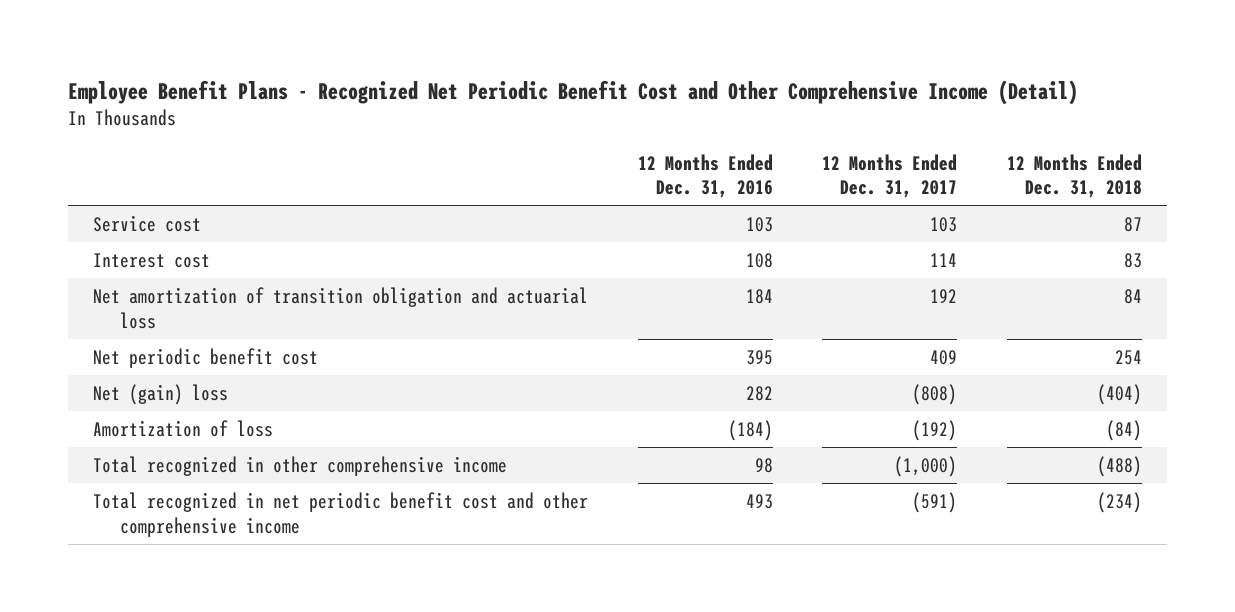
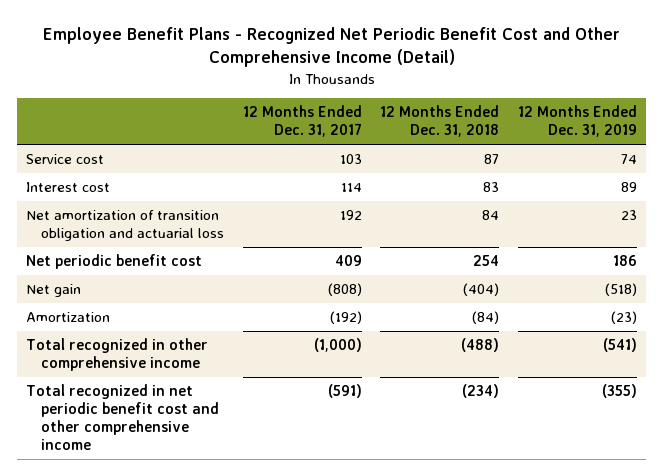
- | 12 Months Ended Dec. 31, 2016 | 12 Months Ended Dec. 31, 2017 | 12 Months Ended Dec. 31, 2018
+ | 12 Months Ended Dec. 31, 2017 | 12 Months Ended Dec. 31, 2018 | 12 Months Ended Dec. 31, 2019
- Net (gain) loss | 282 | (808) | (404)
- Amortization of loss | (184) | (192) | (84)
+ Net gain | (808) | (404) | (518)
+ Amortization | (192) | (84) | (23)

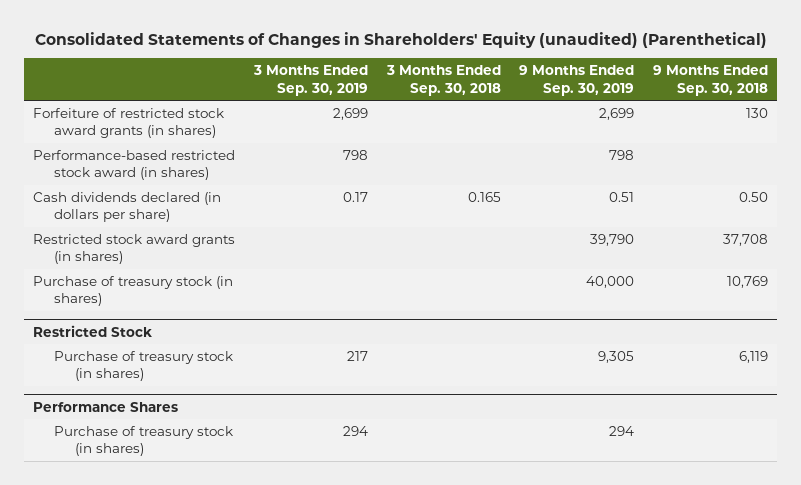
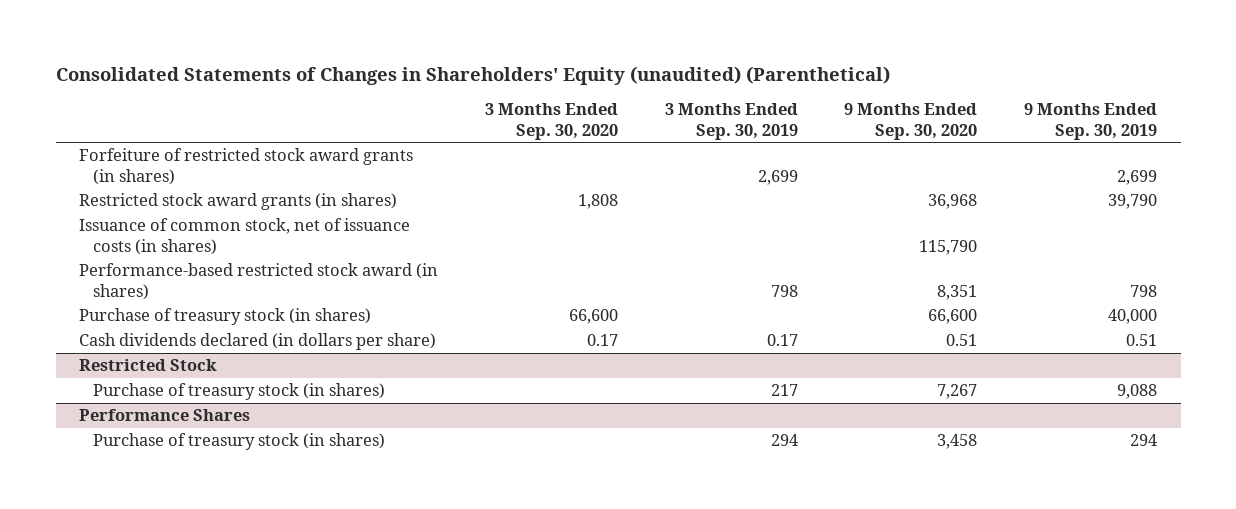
- | 3 Months Ended Sep. 30, 2019 | 3 Months Ended Sep. 30, 2018 | 9 Months Ended Sep. 30, 2019 | 9 Months Ended Sep. 30, 2018
+ | 3 Months Ended Sep. 30, 2020 | 3 Months Ended Sep. 30, 2019 | 9 Months Ended Sep. 30, 2020 | 9 Months Ended Sep. 30, 2019
+ Issuance of common stock, net of issuance costs (in shares) | | | 115,790 |
moved down: Performance-based restricted stock award (in shares) | | 798 | 8,351 | 798
moved down: Cash dividends declared (in dollars per share) | 0.17 | 0.17 | 0.51 | 0.51
@ Restricted Stock
- Purchase of treasury stock (in shares) | 217 | | 9,305 | 6,119
+ Purchase of treasury stock (in shares) | | 217 | 7,267 | 9,088

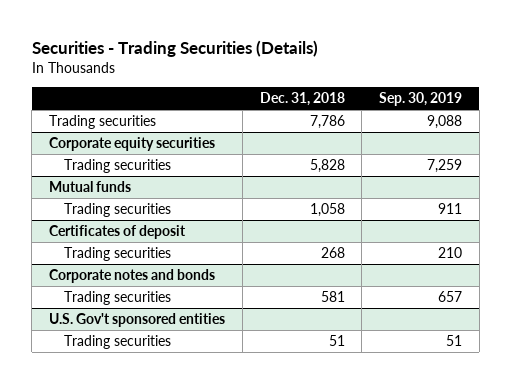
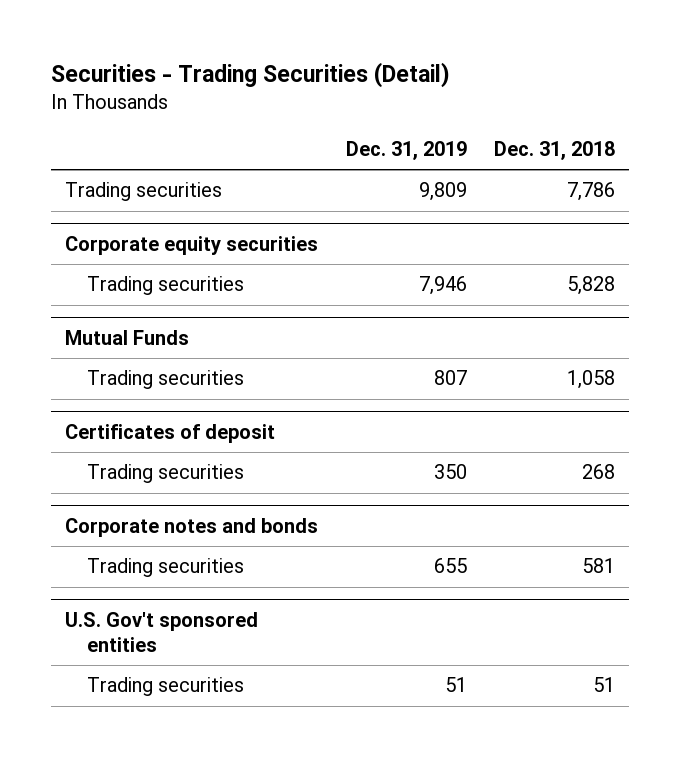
- Securities - Trading Securities (Details)
+ Securities - Trading Securities (Detail)
- | Dec. 31, 2018 | Sep. 30, 2019
+ | Dec. 31, 2019 | Dec. 31, 2018
- Mutual funds
+ Mutual Funds

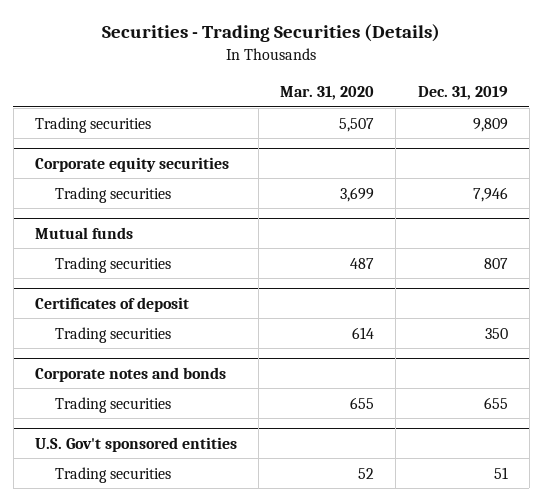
- Securities - Trading Securities (Detail)
+ Securities - Trading Securities (Details)
- | Dec. 31, 2019 | Dec. 31, 2018
+ | Mar. 31, 2020 | Dec. 31, 2019
- Mutual Funds
+ Mutual funds

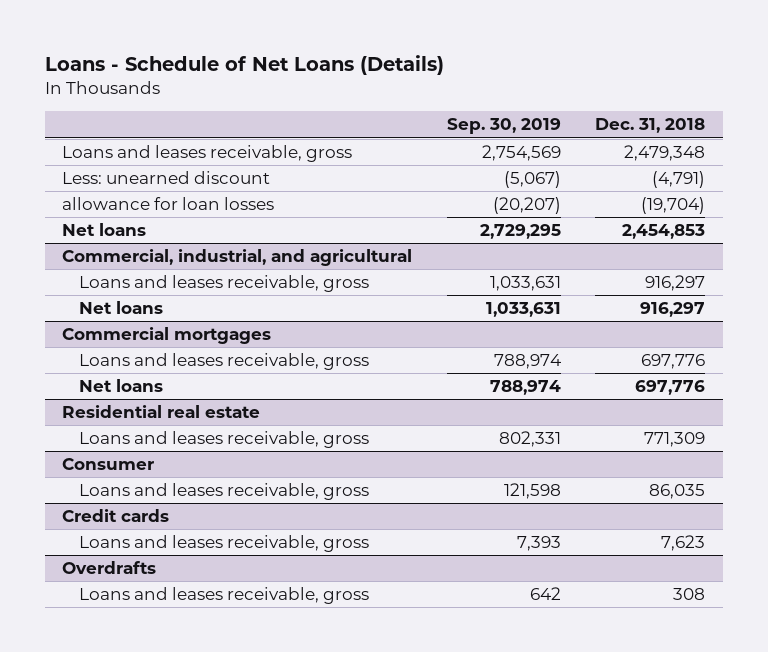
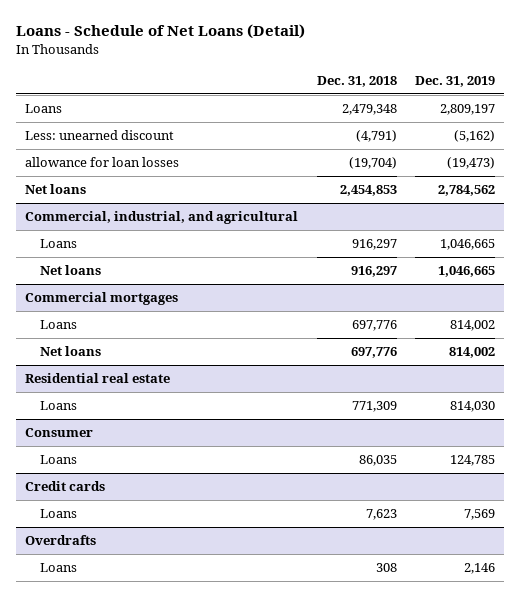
- Loans - Schedule of Net Loans (Details)
+ Loans - Schedule of Net Loans (Detail)
- | Sep. 30, 2019 | Dec. 31, 2018
+ | Dec. 31, 2018 | Dec. 31, 2019
- Loans and leases receivable, gross | 2,754,569 | 2,479,348
+ Loans | 2,479,348 | 2,809,197
@ Commercial, industrial, and agricultural
- Loans and leases receivable, gross | 1,033,631 | 916,297
+ Loans | 916,297 | 1,046,665
@ Commercial mortgages
- Loans and leases receivable, gross | 788,974 | 697,776
+ Loans | 697,776 | 814,002
@ Residential real estate
- Loans and leases receivable, gross | 802,331 | 771,309
+ Loans | 771,309 | 814,030
@ Consumer
- Loans and leases receivable, gross | 121,598 | 86,035
+ Loans | 86,035 | 124,785
@ Credit cards
- Loans and leases receivable, gross | 7,393 | 7,623
+ Loans | 7,623 | 7,569
@ Overdrafts
- Loans and leases receivable, gross | 642 | 308
+ Loans | 308 | 2,146

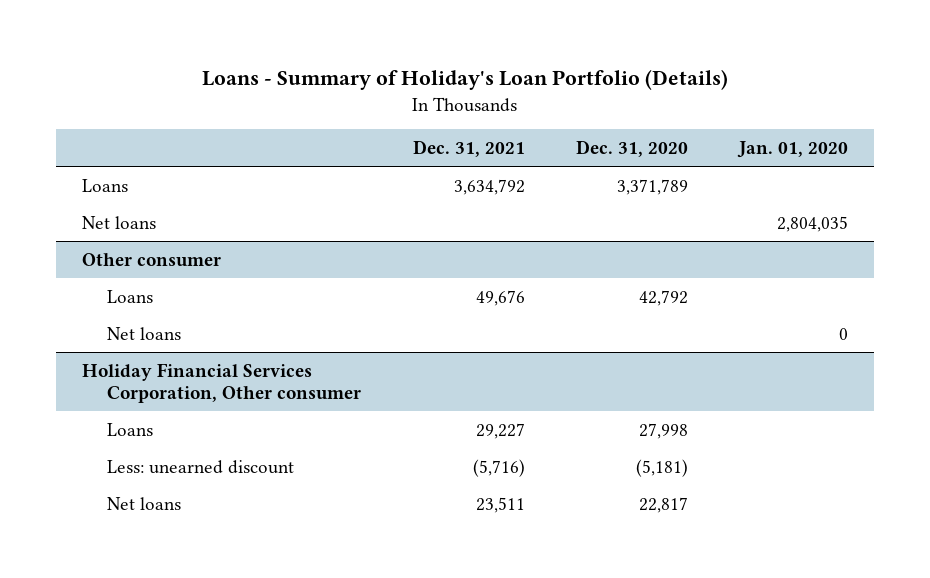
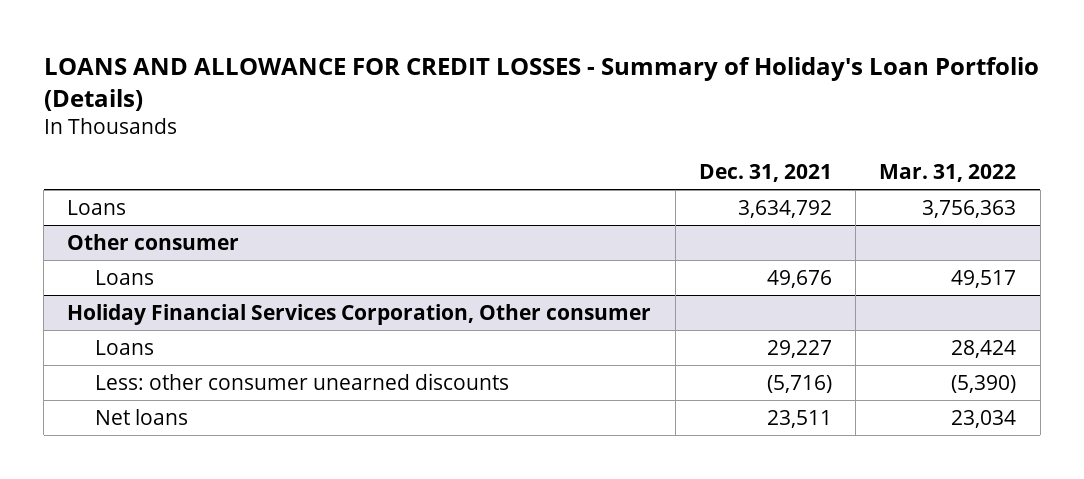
- Loans - Summary of Holiday's Loan Portfolio (Details)
+ LOANS AND ALLOWANCE FOR CREDIT LOSSES - Summary of Holiday's Loan Portfolio (Details)
- | Dec. 31, 2021 | Dec. 31, 2020 | Jan. 01, 2020
+ | Dec. 31, 2021 | Mar. 31, 2022
- Net loans | | | 2,804,035
@ Other consumer
- Net loans | | | 0
@ Holiday Financial Services Corporation, Other consumer
- Less: unearned discount | (5,716) | (5,181) |
+ Less: other consumer unearned discounts | (5,716) | (5,390)

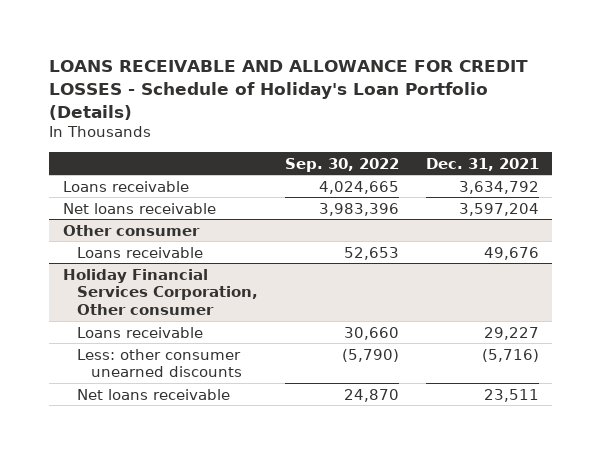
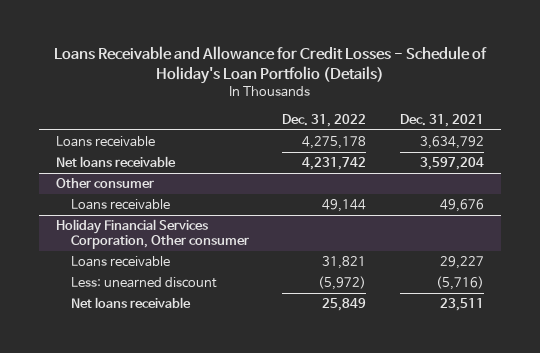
- LOANS RECEIVABLE AND ALLOWANCE FOR CREDIT LOSSES - Schedule of Holiday's Loan Portfolio (Details)
+ Loans Receivable and Allowance for Credit Losses - Schedule of Holiday's Loan Portfolio (Details)
- | Sep. 30, 2022 | Dec. 31, 2021
+ | Dec. 31, 2022 | Dec. 31, 2021
@ Holiday Financial Services Corporation, Other consumer
- Less: other consumer unearned discounts | (5,790) | (5,716)
+ Less: unearned discount | (5,972) | (5,716)

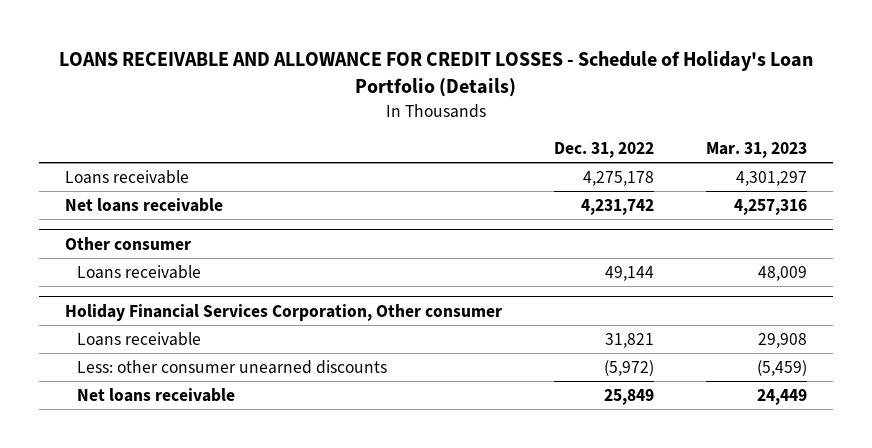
- Loans Receivable and Allowance for Credit Losses - Schedule of Holiday's Loan Portfolio (Details)
+ LOANS RECEIVABLE AND ALLOWANCE FOR CREDIT LOSSES - Schedule of Holiday's Loan Portfolio (Details)
- | Dec. 31, 2022 | Dec. 31, 2021
+ | Dec. 31, 2022 | Mar. 31, 2023
@ Holiday Financial Services Corporation, Other consumer
- Less: unearned discount | (5,972) | (5,716)
+ Less: other consumer unearned discounts | (5,972) | (5,459)

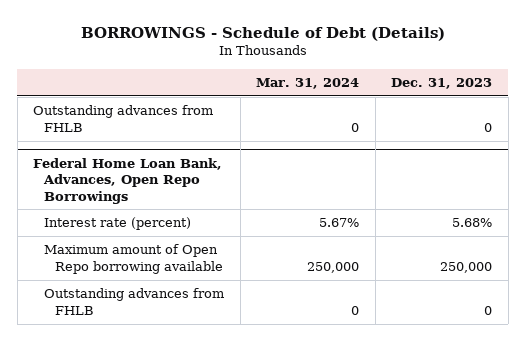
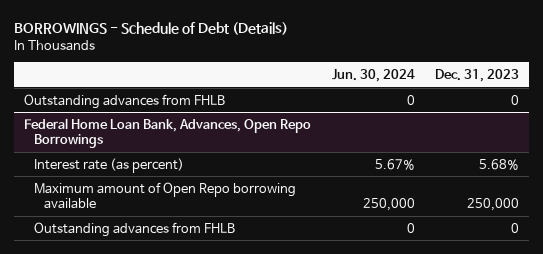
- | Mar. 31, 2024 | Dec. 31, 2023
+ | Jun. 30, 2024 | Dec. 31, 2023
@ Federal Home Loan Bank, Advances, Open Repo Borrowings
- Interest rate (percent) | 5.67% | 5.68%
+ Interest rate (as percent) | 5.67% | 5.68%

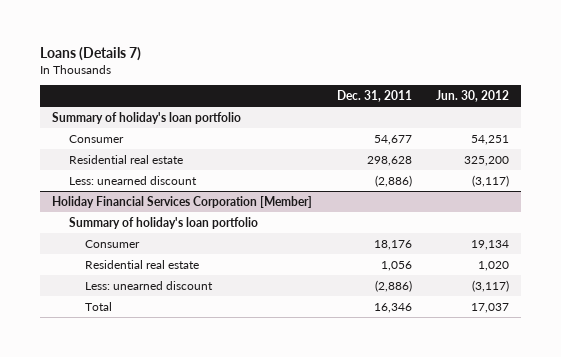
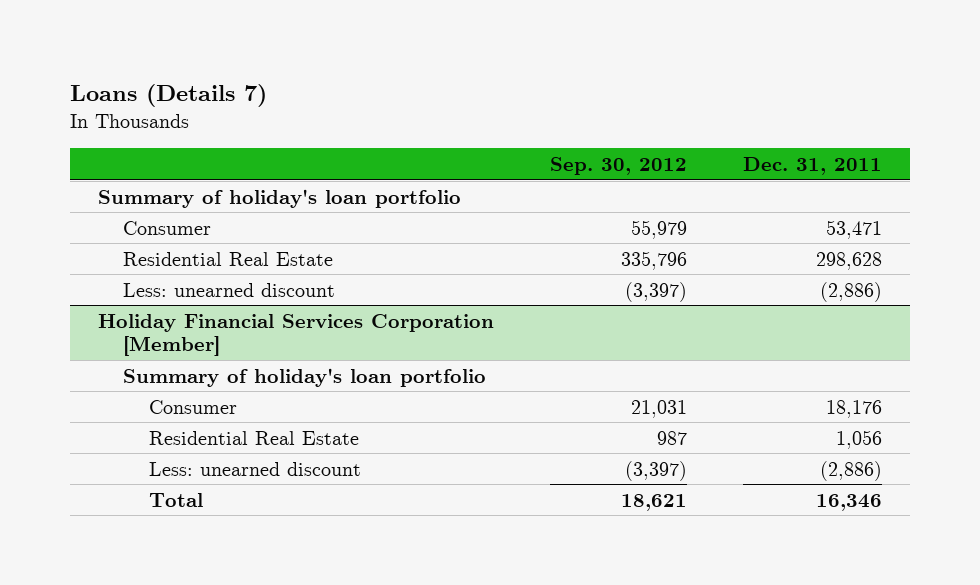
- | Dec. 31, 2011 | Jun. 30, 2012
+ | Sep. 30, 2012 | Dec. 31, 2011
- Consumer | 54,677 | 54,251
- Residential real estate | 298,628 | 325,200
+ Consumer | 55,979 | 53,471
+ Residential Real Estate | 335,796 | 298,628
@ Holiday Financial Services Corporation [Member]
- Residential real estate | 1,056 | 1,020
+ Residential Real Estate | 987 | 1,056

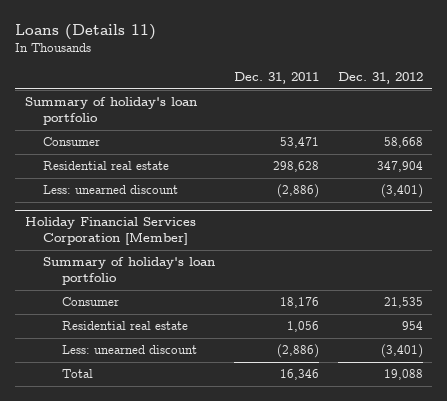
- Loans (Details 7)
+ Loans (Details 11)
- | Sep. 30, 2012 | Dec. 31, 2011
+ | Dec. 31, 2011 | Dec. 31, 2012
- Residential Real Estate | 335,796 | 298,628
+ Residential real estate | 298,628 | 347,904
@ Holiday Financial Services Corporation [Member]
- Residential Real Estate | 987 | 1,056
+ Residential real estate | 1,056 | 954

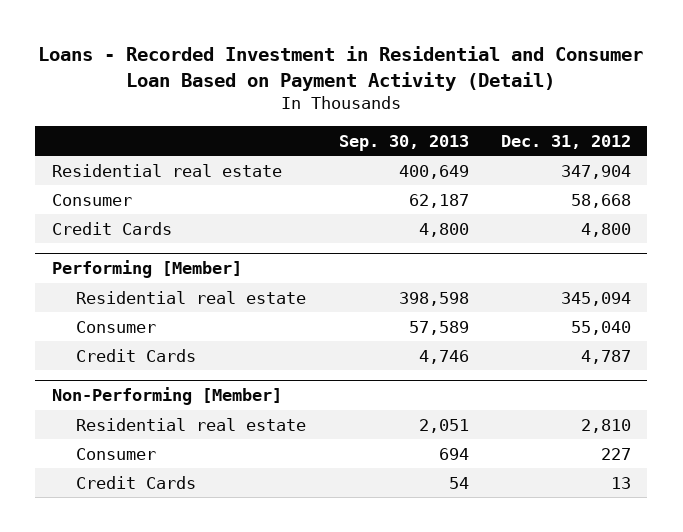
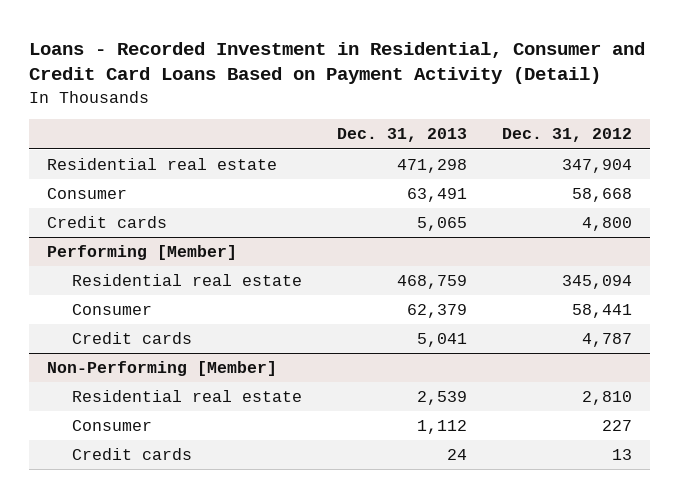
- Loans - Recorded Investment in Residential and Consumer Loan Based on Payment Activity (Detail)
+ Loans - Recorded Investment in Residential, Consumer and Credit Card Loans Based on Payment Activity (Detail)
- | Sep. 30, 2013 | Dec. 31, 2012
+ | Dec. 31, 2013 | Dec. 31, 2012
- Credit Cards | 4,800 | 4,800
+ Credit cards | 5,065 | 4,800
@ Performing [Member]
- Consumer | 57,589 | 55,040
- Credit Cards | 4,746 | 4,787
+ Consumer | 62,379 | 58,441
+ Credit cards | 5,041 | 4,787
@ Non-Performing [Member]
- Credit Cards | 54 | 13
+ Credit cards | 24 | 13

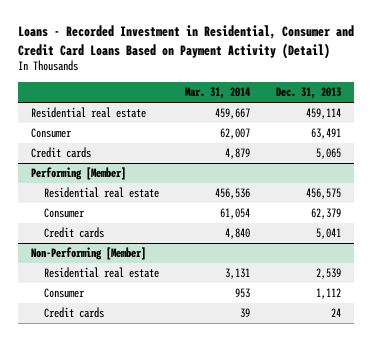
- | Dec. 31, 2013 | Dec. 31, 2012
+ | Mar. 31, 2014 | Dec. 31, 2013
- Residential real estate | 471,298 | 347,904
+ Residential real estate | 459,667 | 459,114
@ Performing [Member]
- Residential real estate | 468,759 | 345,094
+ Residential real estate | 456,536 | 456,575

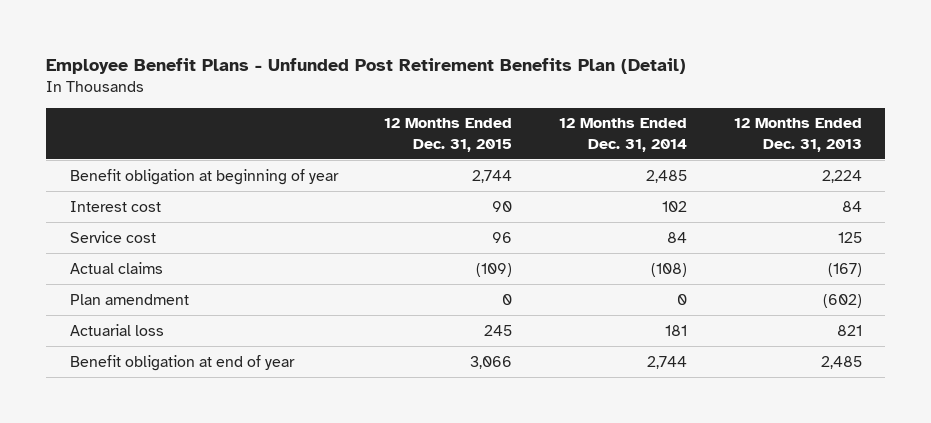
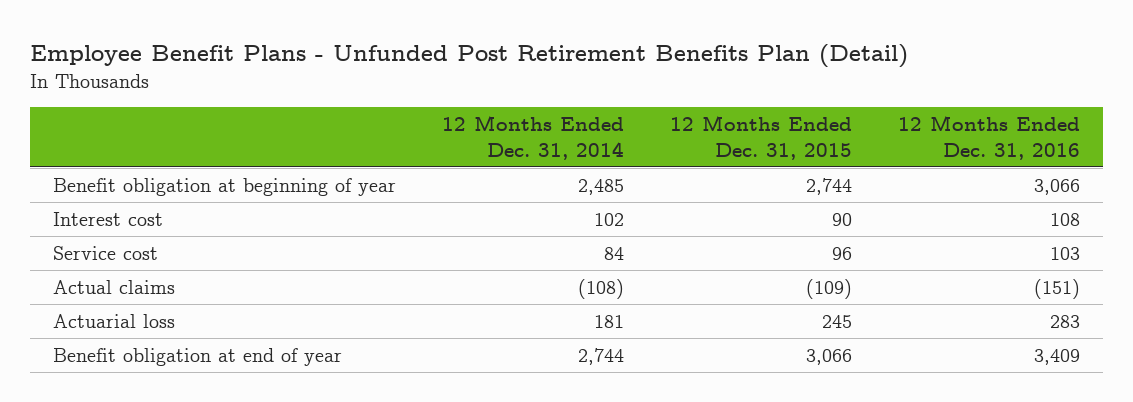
- | 12 Months Ended Dec. 31, 2015 | 12 Months Ended Dec. 31, 2014 | 12 Months Ended Dec. 31, 2013
+ | 12 Months Ended Dec. 31, 2014 | 12 Months Ended Dec. 31, 2015 | 12 Months Ended Dec. 31, 2016
- Plan amendment | 0 | 0 | (602)

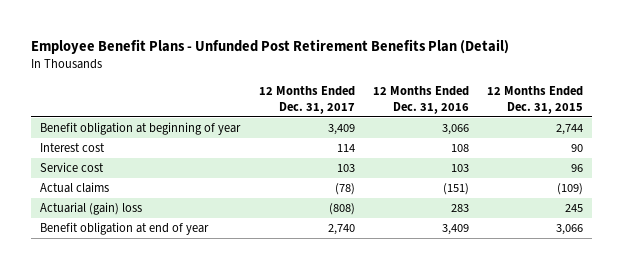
- | 12 Months Ended Dec. 31, 2014 | 12 Months Ended Dec. 31, 2015 | 12 Months Ended Dec. 31, 2016
+ | 12 Months Ended Dec. 31, 2017 | 12 Months Ended Dec. 31, 2016 | 12 Months Ended Dec. 31, 2015
- Actuarial loss | 181 | 245 | 283
+ Actuarial (gain) loss | (808) | 283 | 245

